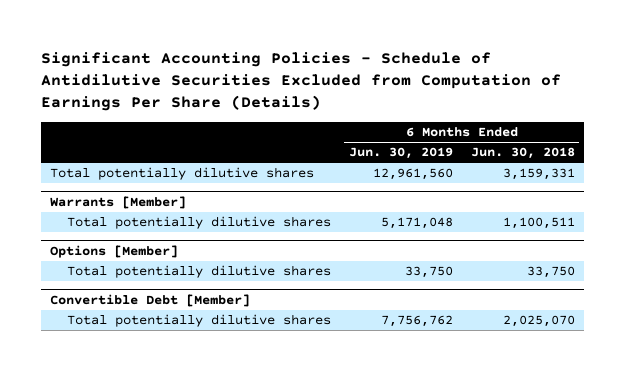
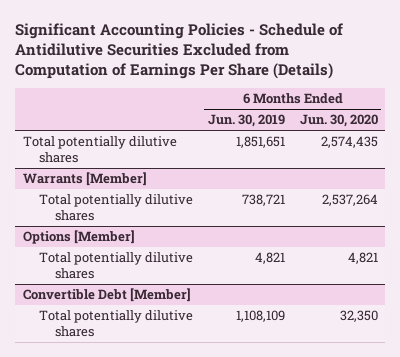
- | 6 Months Ended Jun. 30, 2019 | 6 Months Ended Jun. 30, 2018
+ | 6 Months Ended Jun. 30, 2019 | 6 Months Ended Jun. 30, 2020
- Total potentially dilutive shares | 12,961,560 | 3,159,331
+ Total potentially dilutive shares | 1,851,651 | 2,574,435
@ Warrants [Member]
- Total potentially dilutive shares | 5,171,048 | 1,100,511
+ Total potentially dilutive shares | 738,721 | 2,537,264
@ Options [Member]
- Total potentially dilutive shares | 33,750 | 33,750
+ Total potentially dilutive shares | 4,821 | 4,821
@ Convertible Debt [Member]
- Total potentially dilutive shares | 7,756,762 | 2,025,070
+ Total potentially dilutive shares | 1,108,109 | 32,350

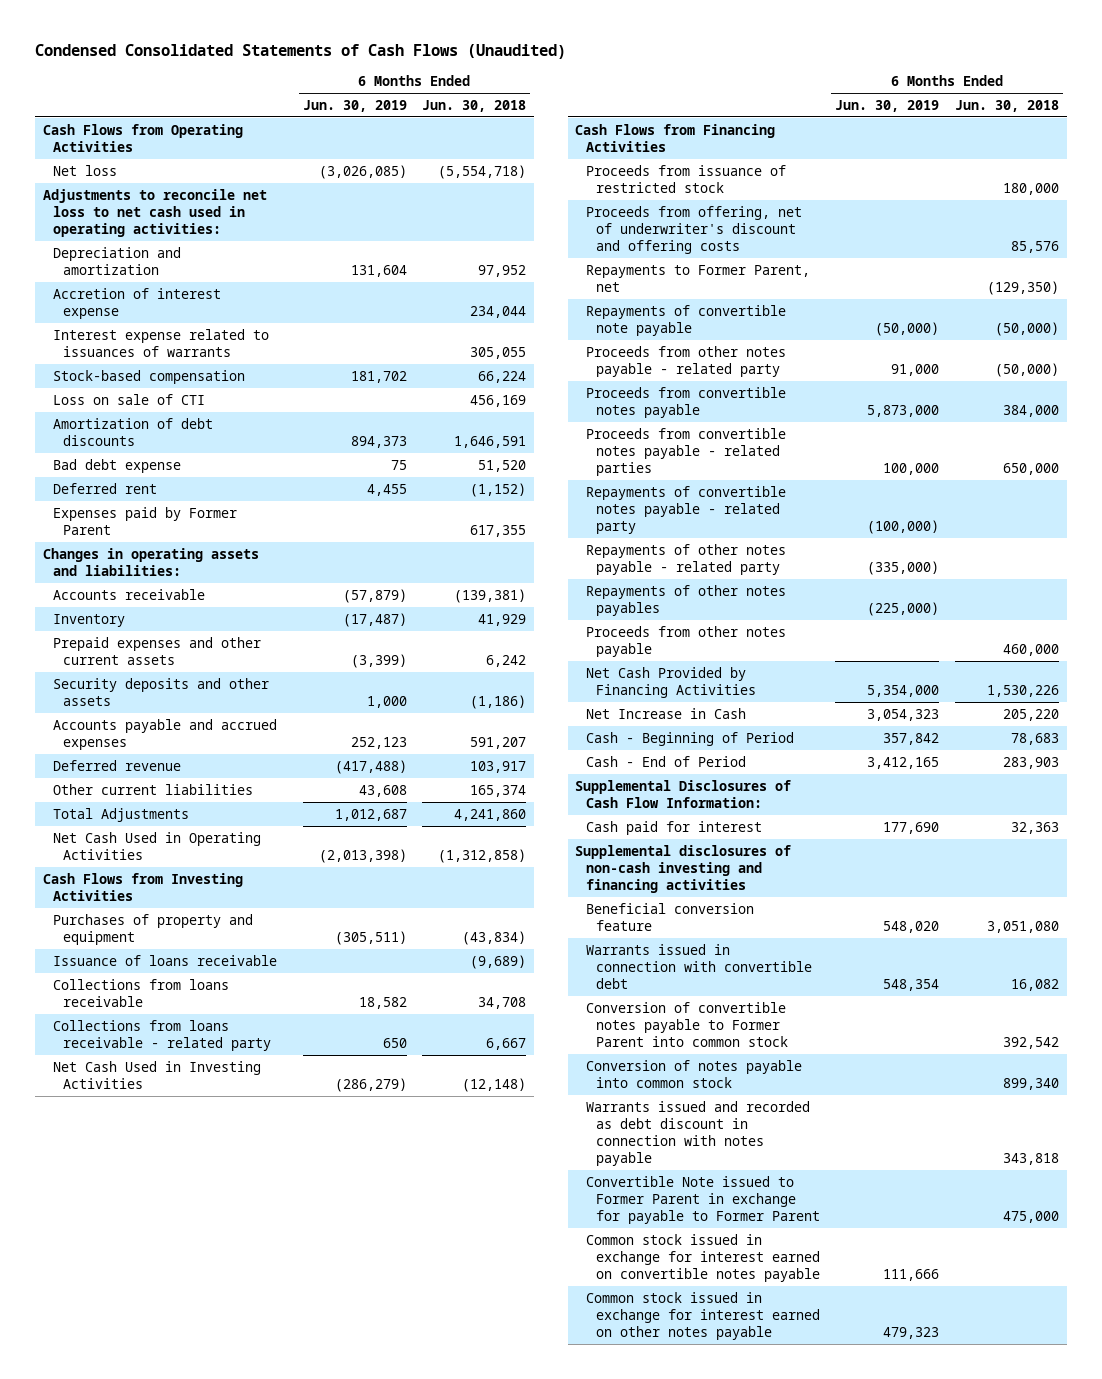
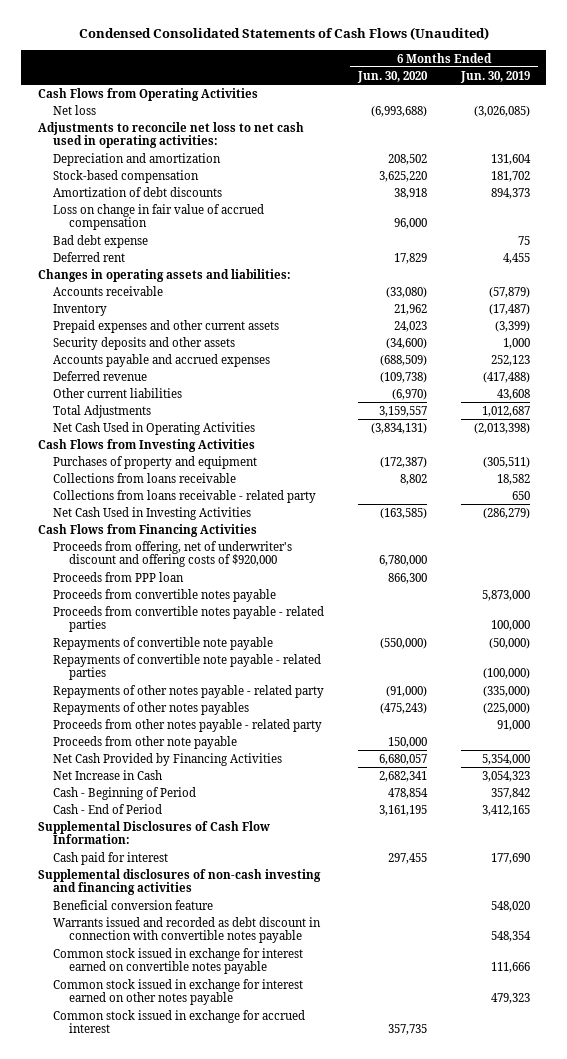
- | 6 Months Ended Jun. 30, 2019 | 6 Months Ended Jun. 30, 2018
+ | 6 Months Ended Jun. 30, 2020 | 6 Months Ended Jun. 30, 2019
- Accretion of interest expense | | 234,044
- Interest expense related to issuances of warrants | | 305,055
- Loss on sale of CTI | | 456,169
+ Loss on change in fair value of accrued compensation | 96,000 |
- Expenses paid by Former Parent | | 617,355
- Issuance of loans receivable | | (9,689)
- Proceeds from issuance of restricted stock | | 180,000
- Proceeds from offering, net of underwriter's discount and offering costs | | 85,576
- Repayments to Former Parent, net | | (129,350)
+ Proceeds from offering, net of underwriter's discount and offering costs of $920,000 | 6,780,000 |
+ Proceeds from PPP loan | 866,300 |
- Repayments of convertible notes payable - related party | (100,000) |
moved down: Repayments of convertible note payable | (550,000) | (50,000)
+ Repayments of convertible note payable - related parties | | (100,000)
- Proceeds from other notes payable | | 460,000
moved down: Proceeds from other notes payable - related party | | 91,000
+ Proceeds from other note payable | 150,000 |
- Warrants issued in connection with convertible debt | 548,354 | 16,082
- Conversion of convertible notes payable to Former Parent into common stock | | 392,542
- Conversion of notes payable into common stock | | 899,340
- Warrants issued and recorded as debt discount in connection with notes payable | | 343,818
- Convertible Note issued to Former Parent in exchange for payable to Former Parent | | 475,000
+ Warrants issued and recorded as debt discount in connection with convertible notes payable | | 548,354
+ Common stock issued in exchange for accrued interest | 357,735 |

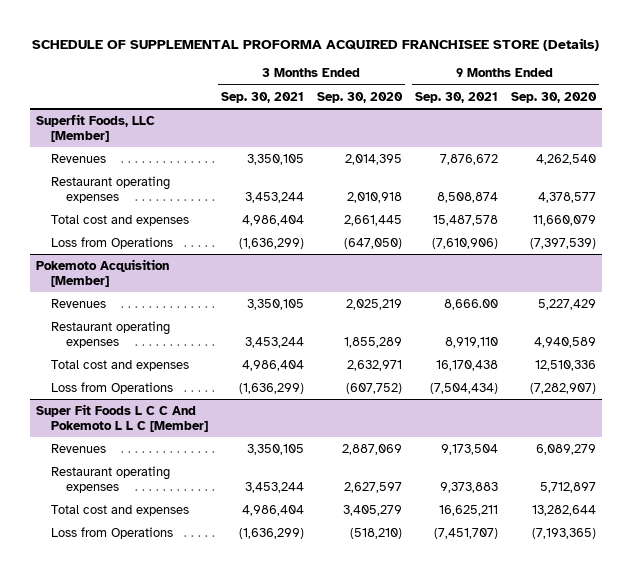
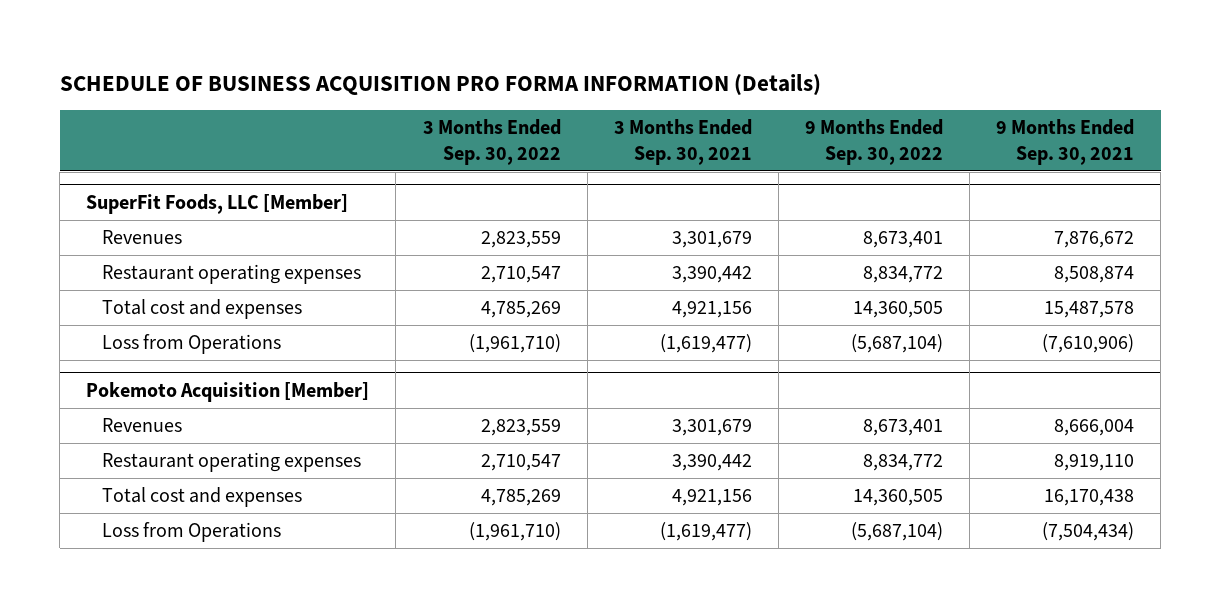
- SCHEDULE OF SUPPLEMENTAL PROFORMA ACQUIRED FRANCHISEE STORE (Details)
+ SCHEDULE OF BUSINESS ACQUISITION PRO FORMA INFORMATION (Details)
- | 3 Months Ended Sep. 30, 2021 | 3 Months Ended Sep. 30, 2020 | 9 Months Ended Sep. 30, 2021 | 9 Months Ended Sep. 30, 2020
+ | 3 Months Ended Sep. 30, 2022 | 3 Months Ended Sep. 30, 2021 | 9 Months Ended Sep. 30, 2022 | 9 Months Ended Sep. 30, 2021
- Superfit Foods, LLC [Member]
- Revenues | 3,350,105 | 2,014,395 | 7,876,672 | 4,262,540
- Restaurant operating expenses | 3,453,244 | 2,010,918 | 8,508,874 | 4,378,577
- Total cost and expenses | 4,986,404 | 2,661,445 | 15,487,578 | 11,660,079
- Loss from Operations | (1,636,299) | (647,050) | (7,610,906) | (7,397,539)
+ SuperFit Foods, LLC [Member]
+ Revenues | 2,823,559 | 3,301,679 | 8,673,401 | 7,876,672
+ Restaurant operating expenses | 2,710,547 | 3,390,442 | 8,834,772 | 8,508,874
+ Total cost and expenses | 4,785,269 | 4,921,156 | 14,360,505 | 15,487,578
+ Loss from Operations | (1,961,710) | (1,619,477) | (5,687,104) | (7,610,906)
@ Pokemoto Acquisition [Member]
- Revenues | 3,350,105 | 2,025,219 | 8,666.00 | 5,227,429
- Restaurant operating expenses | 3,453,244 | 1,855,289 | 8,919,110 | 4,940,589
- Total cost and expenses | 4,986,404 | 2,632,971 | 16,170,438 | 12,510,336
- Loss from Operations | (1,636,299) | (607,752) | (7,504,434) | (7,282,907)
- Super Fit Foods L C C And Pokemoto L L C [Member]
- Revenues | 3,350,105 | 2,887,069 | 9,173,504 | 6,089,279
- Restaurant operating expenses | 3,453,244 | 2,627,597 | 9,373,883 | 5,712,897
- Total cost and expenses | 4,986,404 | 3,405,279 | 16,625,211 | 13,282,644
- Loss from Operations | (1,636,299) | (518,210) | (7,451,707) | (7,193,365)
@ Pokemoto Acquisition [Member]
+ Revenues | 2,823,559 | 3,301,679 | 8,673,401 | 8,666,004
+ Restaurant operating expenses | 2,710,547 | 3,390,442 | 8,834,772 | 8,919,110
+ Total cost and expenses | 4,785,269 | 4,921,156 | 14,360,505 | 16,170,438
+ Loss from Operations | (1,961,710) | (1,619,477) | (5,687,104) | (7,504,434)

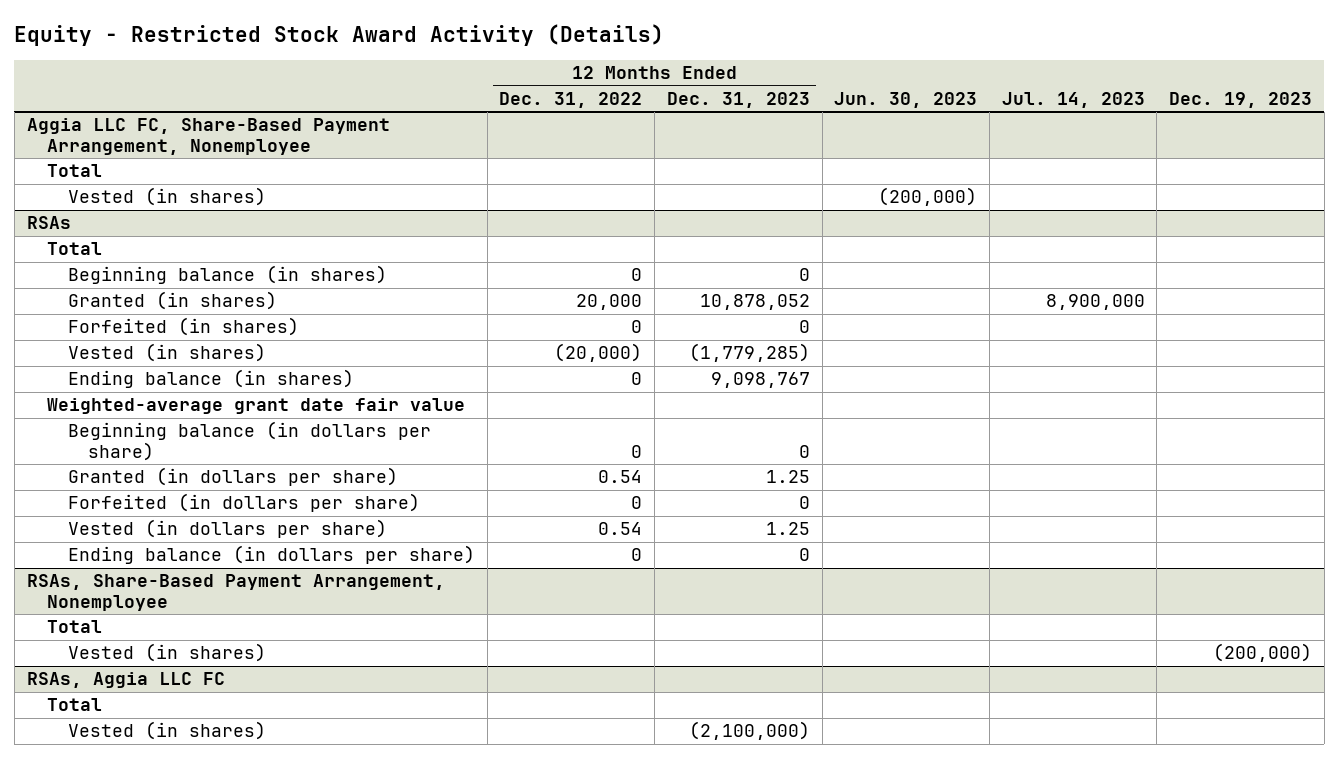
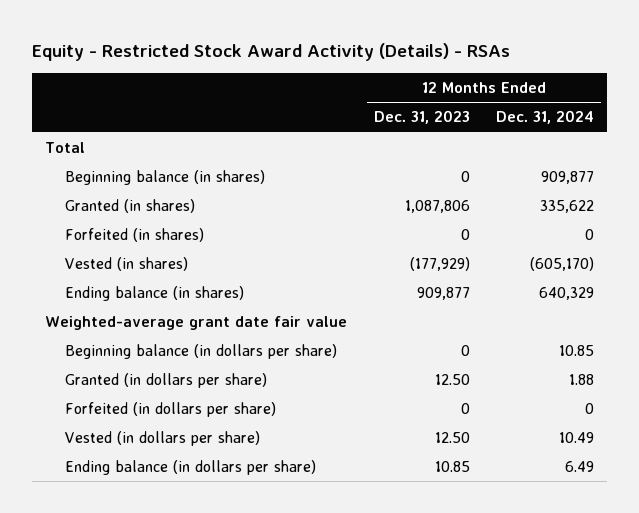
- Equity - Restricted Stock Award Activity (Details)
+ Equity - Restricted Stock Award Activity (Details) - RSAs
- | 12 Months Ended Dec. 31, 2022 | 12 Months Ended Dec. 31, 2023 | Jun. 30, 2023 | Jul. 14, 2023 | Dec. 19, 2023
+ | 12 Months Ended Dec. 31, 2023 | 12 Months Ended Dec. 31, 2024
- Aggia LLC FC, Share-Based Payment Arrangement, Nonemployee
- Vested (in shares) | | | (200,000) | |
- RSAs
- Total
- Granted (in shares) | 20,000 | 10,878,052 | | 8,900,000 |
+ Granted (in shares) | 1,087,806 | 335,622
- Vested (in shares) | (20,000) | (1,779,285) | | |
- Ending balance (in shares) | 0 | 9,098,767 | | |
+ Vested (in shares) | (177,929) | (605,170)
+ Ending balance (in shares) | 909,877 | 640,329
- Granted (in dollars per share) | 0.54 | 1.25 | | |
+ Granted (in dollars per share) | 12.50 | 1.88
- Vested (in dollars per share) | 0.54 | 1.25 | | |
- Ending balance (in dollars per share) | 0 | 0 | | |
- RSAs, Share-Based Payment Arrangement, Nonemployee
- Total
- Vested (in shares) | | | | | (200,000)
- RSAs, Aggia LLC FC
- Total
- Vested (in shares) | | (2,100,000) | | |
+ Vested (in dollars per share) | 12.50 | 10.49
+ Ending balance (in dollars per share) | 10.85 | 6.49

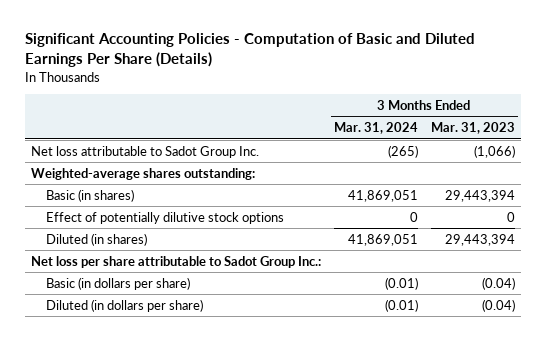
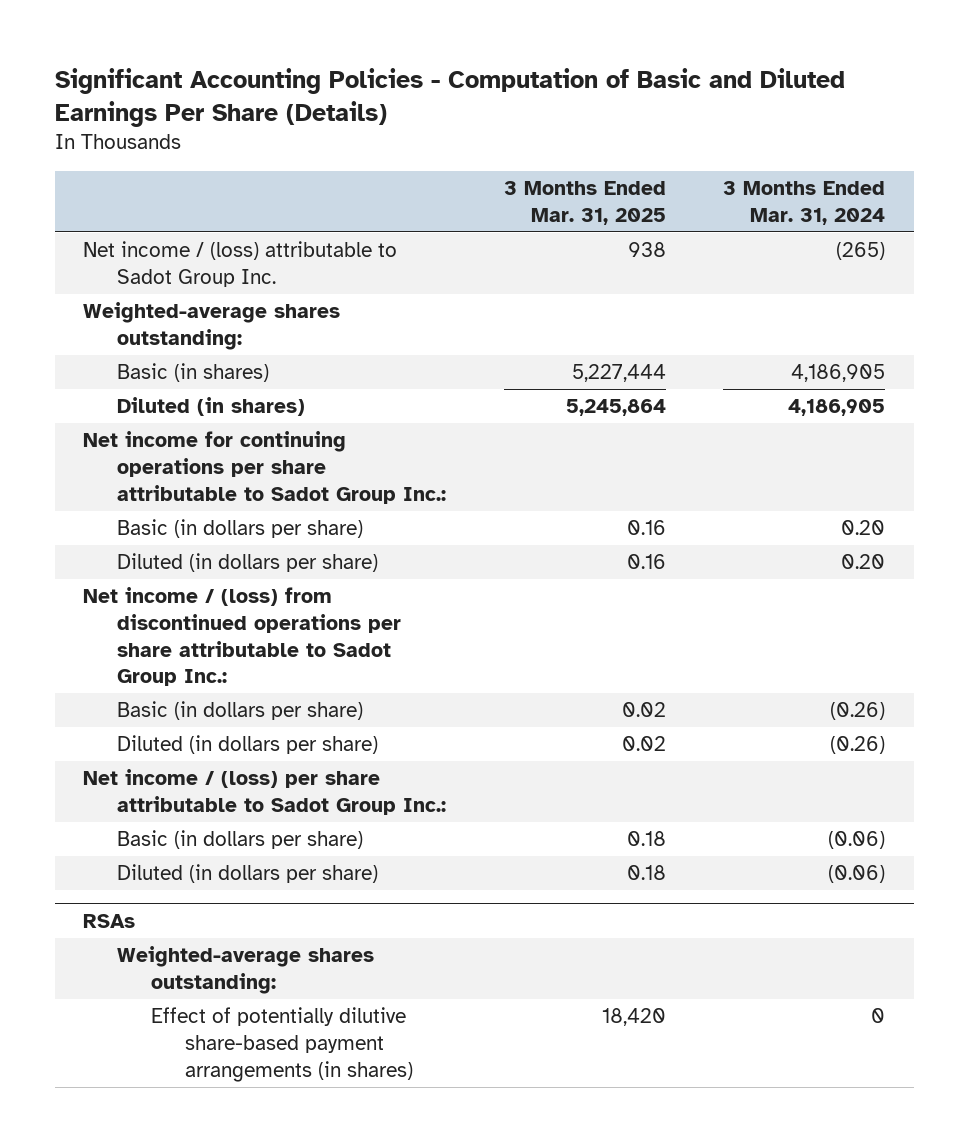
- | 3 Months Ended Mar. 31, 2024 | 3 Months Ended Mar. 31, 2023
+ | 3 Months Ended Mar. 31, 2025 | 3 Months Ended Mar. 31, 2024
- Net loss attributable to Sadot Group Inc. | (265) | (1,066)
+ Net income / (loss) attributable to Sadot Group Inc. | 938 | (265)
- Basic (in shares) | 41,869,051 | 29,443,394
- Effect of potentially dilutive stock options | 0 | 0
- Diluted (in shares) | 41,869,051 | 29,443,394
- Net loss per share attributable to Sadot Group Inc.:
- Basic (in dollars per share) | (0.01) | (0.04)
- Diluted (in dollars per share) | (0.01) | (0.04)
+ Basic (in shares) | 5,227,444 | 4,186,905
+ Diluted (in shares) | 5,245,864 | 4,186,905
+ Net income for continuing operations per share attributable to Sadot Group Inc.:
+ Basic (in dollars per share) | 0.16 | 0.20
+ Diluted (in dollars per share) | 0.16 | 0.20
+ Net income / (loss) from discontinued operations per share attributable to Sadot Group Inc.:
+ Basic (in dollars per share) | 0.02 | (0.26)
+ Diluted (in dollars per share) | 0.02 | (0.26)
+ Net income / (loss) per share attributable to Sadot Group Inc.:
+ Basic (in dollars per share) | 0.18 | (0.06)
+ Diluted (in dollars per share) | 0.18 | (0.06)
+ RSAs
+ Weighted-average shares outstanding:
+ Effect of potentially dilutive share-based payment arrangements (in shares) | 18,420 | 0

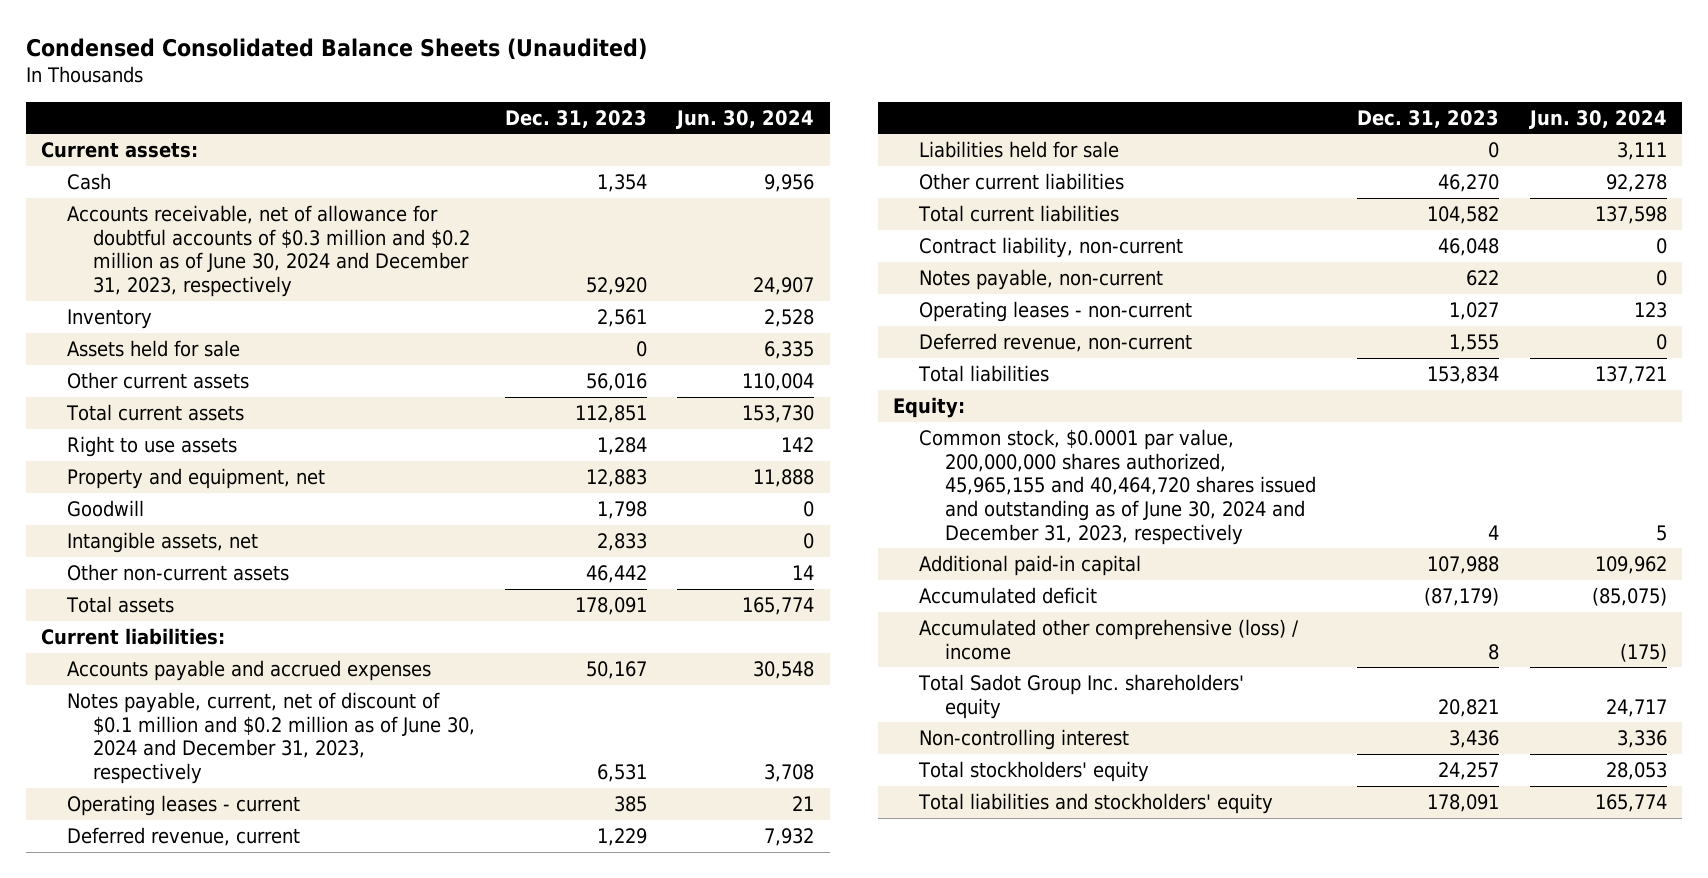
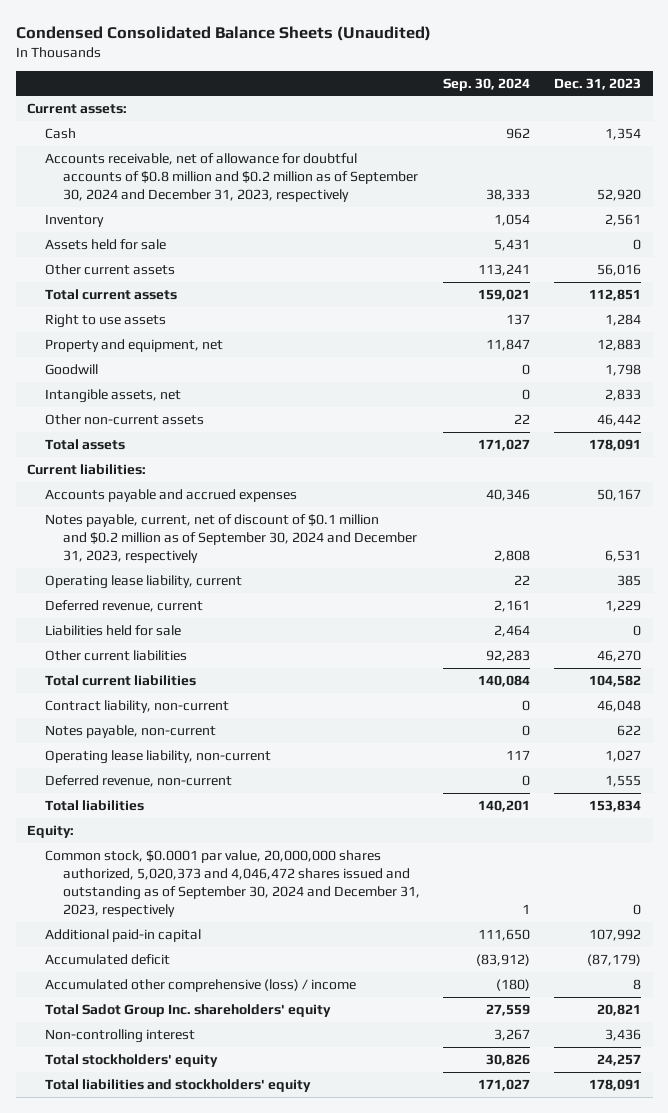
- | Dec. 31, 2023 | Jun. 30, 2024
+ | Sep. 30, 2024 | Dec. 31, 2023
- Accounts receivable, net of allowance for doubtful accounts of $0.3 million and $0.2 million as of June 30, 2024 and December 31, 2023, respectively | 52,920 | 24,907
+ Accounts receivable, net of allowance for doubtful accounts of $0.8 million and $0.2 million as of September 30, 2024 and December 31, 2023, respectively | 38,333 | 52,920
- Notes payable, current, net of discount of $0.1 million and $0.2 million as of June 30, 2024 and December 31, 2023, respectively | 6,531 | 3,708
- Operating leases - current | 385 | 21
+ Notes payable, current, net of discount of $0.1 million and $0.2 million as of September 30, 2024 and December 31, 2023, respectively | 2,808 | 6,531
+ Operating lease liability, current | 22 | 385
- Operating leases - non-current | 1,027 | 123
+ Operating lease liability, non-current | 117 | 1,027
- Common stock, $0.0001 par value, 200,000,000 shares authorized, 45,965,155 and 40,464,720 shares issued and outstanding as of June 30, 2024 and December 31, 2023, respectively | 4 | 5
- Additional paid-in capital | 107,988 | 109,962
+ Common stock, $0.0001 par value, 20,000,000 shares authorized, 5,020,373 and 4,046,472 shares issued and outstanding as of September 30, 2024 and December 31, 2023, respectively | 1 | 0
+ Additional paid-in capital | 111,650 | 107,992

